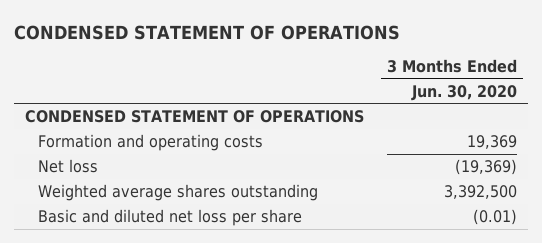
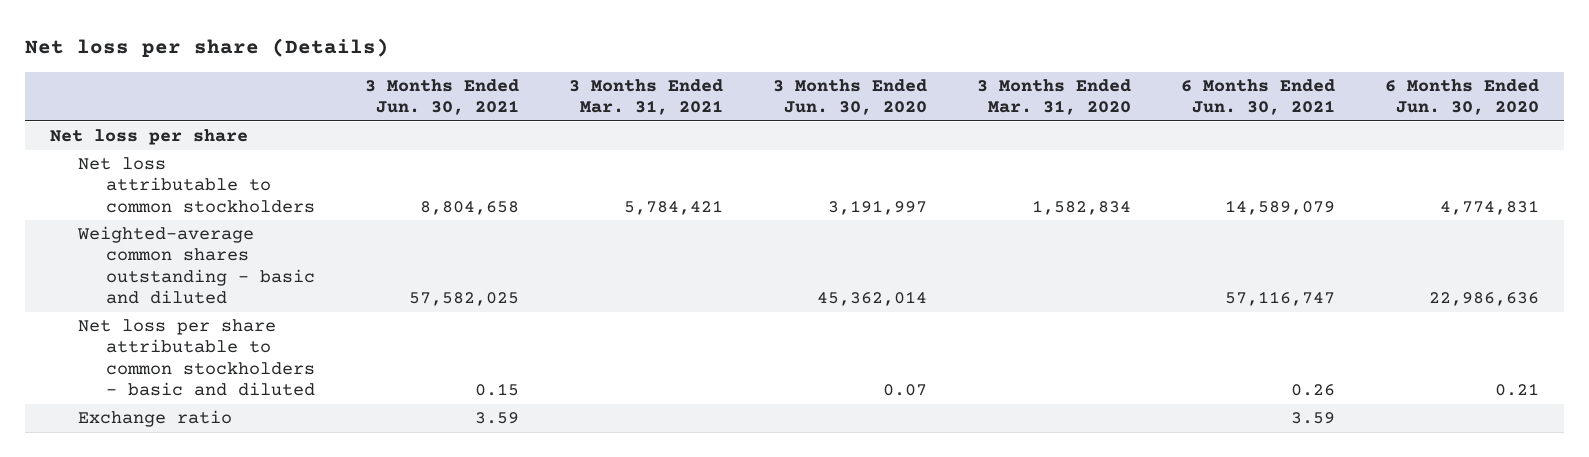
- CONDENSED STATEMENT OF OPERATIONS
+ Net loss per share (Details)
- | 3 Months Ended Jun. 30, 2020
+ | 3 Months Ended Jun. 30, 2021 | 3 Months Ended Mar. 31, 2021 | 3 Months Ended Jun. 30, 2020 | 3 Months Ended Mar. 31, 2020 | 6 Months Ended Jun. 30, 2021 | 6 Months Ended Jun. 30, 2020
- CONDENSED STATEMENT OF OPERATIONS
- Formation and operating costs | 19,369
- Net loss | (19,369)
- Weighted average shares outstanding | 3,392,500
- Basic and diluted net loss per share | (0.01)
+ Net loss per share
+ Net loss attributable to common stockholders | 8,804,658 | 5,784,421 | 3,191,997 | 1,582,834 | 14,589,079 | 4,774,831
+ Weighted-average common shares outstanding - basic and diluted | 57,582,025 | | 45,362,014 | | 57,116,747 | 22,986,636
+ Net loss per share attributable to common stockholders - basic and diluted | 0.15 | | 0.07 | | 0.26 | 0.21
+ Exchange ratio | 3.59 | | | | 3.59 |

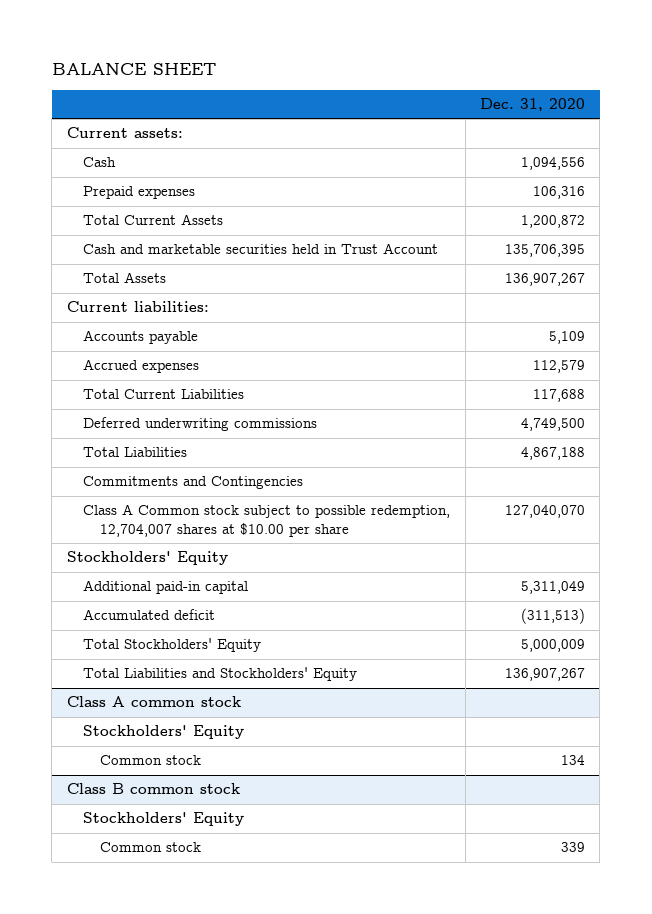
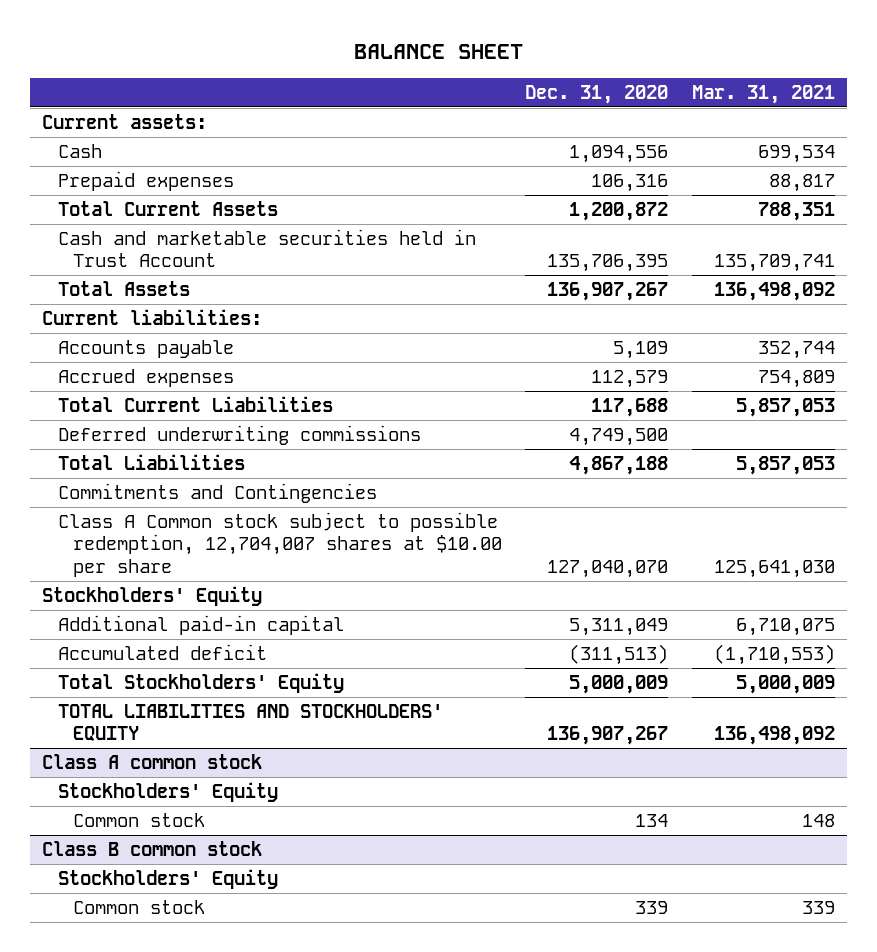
- | Dec. 31, 2020
+ | Dec. 31, 2020 | Mar. 31, 2021
- Total Liabilities and Stockholders' Equity | 136,907,267
+ TOTAL LIABILITIES AND STOCKHOLDERS' EQUITY | 136,907,267 | 136,498,092

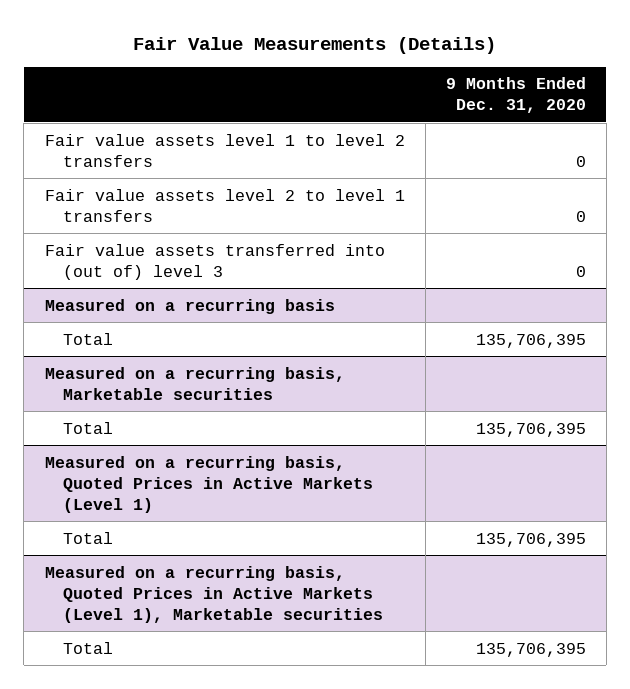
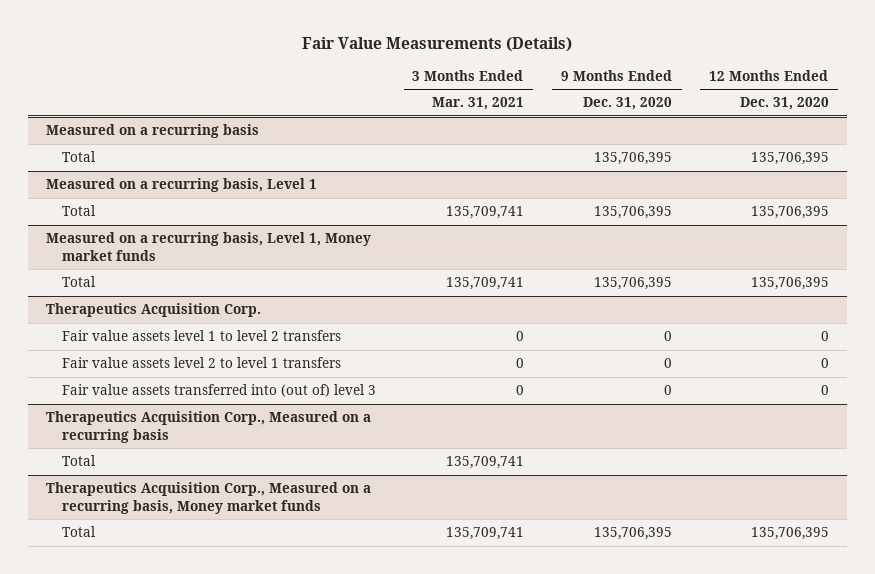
- | 9 Months Ended Dec. 31, 2020
+ | 3 Months Ended Mar. 31, 2021 | 9 Months Ended Dec. 31, 2020 | 12 Months Ended Dec. 31, 2020
- Fair value assets level 1 to level 2 transfers | 0
- Fair value assets level 2 to level 1 transfers | 0
- Fair value assets transferred into (out of) level 3 | 0
- Measured on a recurring basis, Marketable securities
+ Measured on a recurring basis, Level 1
- Measured on a recurring basis, Quoted Prices in Active Markets (Level 1)
+ Measured on a recurring basis, Level 1, Money market funds
- Measured on a recurring basis, Quoted Prices in Active Markets (Level 1), Marketable securities
+ Therapeutics Acquisition Corp.
+ Fair value assets level 1 to level 2 transfers | 0 | 0 | 0
+ Fair value assets level 2 to level 1 transfers | 0 | 0 | 0
+ Fair value assets transferred into (out of) level 3 | 0 | 0 | 0
+ Therapeutics Acquisition Corp., Measured on a recurring basis
+ Total | 135,709,741 | |
+ Therapeutics Acquisition Corp., Measured on a recurring basis, Money market funds

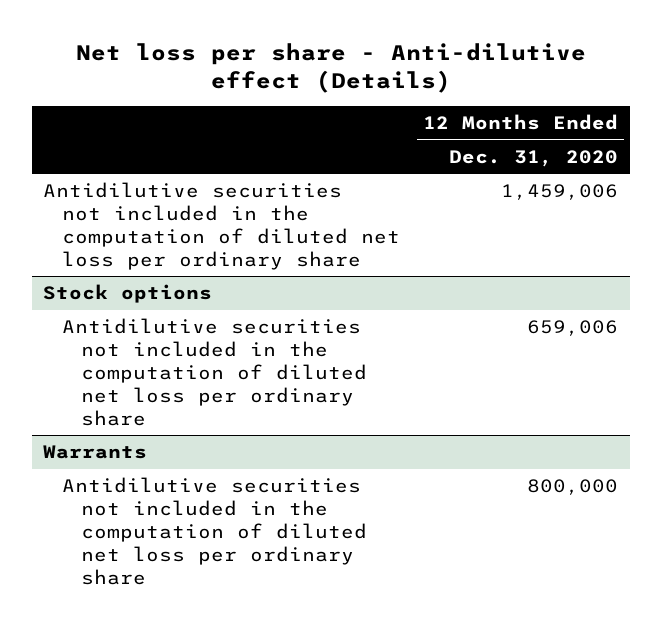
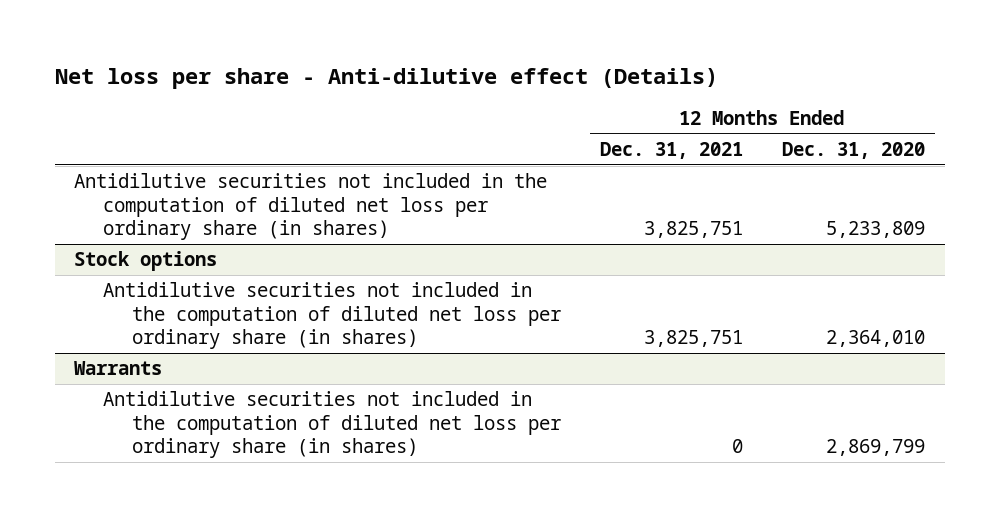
- | 12 Months Ended Dec. 31, 2020
+ | 12 Months Ended Dec. 31, 2021 | 12 Months Ended Dec. 31, 2020
- Antidilutive securities not included in the computation of diluted net loss per ordinary share | 1,459,006
+ Antidilutive securities not included in the computation of diluted net loss per ordinary share (in shares) | 3,825,751 | 5,233,809
@ Stock options
- Antidilutive securities not included in the computation of diluted net loss per ordinary share | 659,006
+ Antidilutive securities not included in the computation of diluted net loss per ordinary share (in shares) | 3,825,751 | 2,364,010
@ Warrants
- Antidilutive securities not included in the computation of diluted net loss per ordinary share | 800,000
+ Antidilutive securities not included in the computation of diluted net loss per ordinary share (in shares) | 0 | 2,869,799

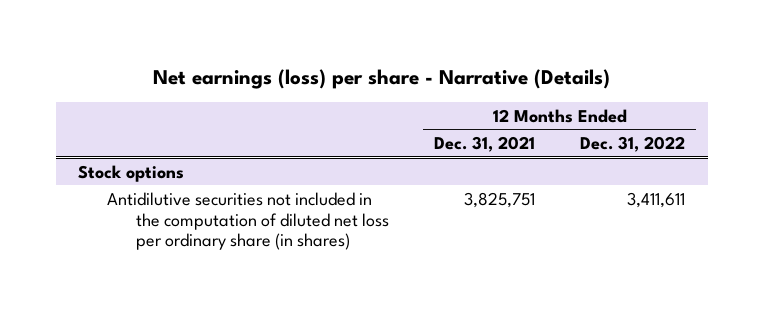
- Net loss per share - Anti-dilutive effect (Details)
+ Net earnings (loss) per share - Narrative (Details)
- | 12 Months Ended Dec. 31, 2021 | 12 Months Ended Dec. 31, 2020
+ | 12 Months Ended Dec. 31, 2021 | 12 Months Ended Dec. 31, 2022
- Antidilutive securities not included in the computation of diluted net loss per ordinary share (in shares) | 3,825,751 | 5,233,809
- Warrants
- Antidilutive securities not included in the computation of diluted net loss per ordinary share (in shares) | 0 | 2,869,799

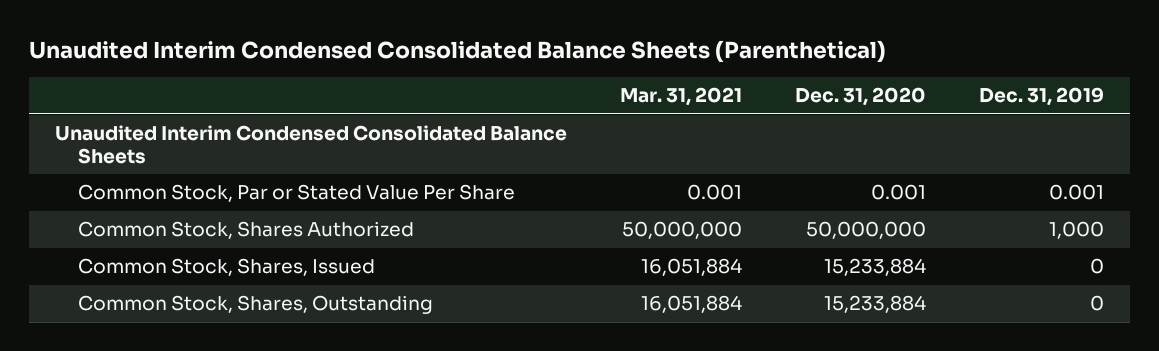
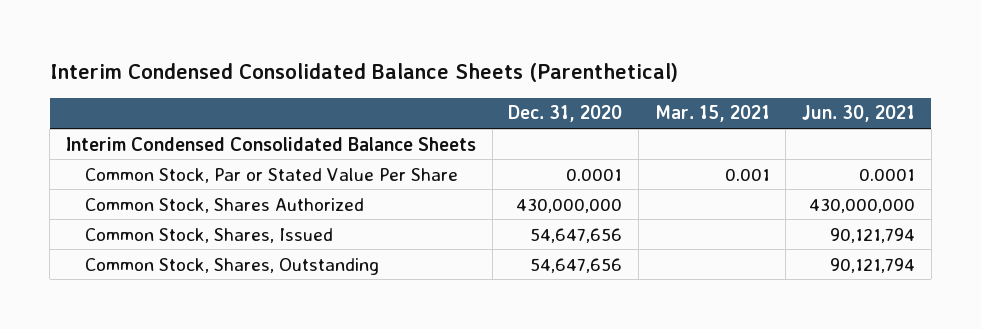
- Unaudited Interim Condensed Consolidated Balance Sheets (Parenthetical)
+ Interim Condensed Consolidated Balance Sheets (Parenthetical)
- | Mar. 31, 2021 | Dec. 31, 2020 | Dec. 31, 2019
+ | Dec. 31, 2020 | Mar. 15, 2021 | Jun. 30, 2021
- Unaudited Interim Condensed Consolidated Balance Sheets
- Common Stock, Par or Stated Value Per Share | 0.001 | 0.001 | 0.001
- Common Stock, Shares Authorized | 50,000,000 | 50,000,000 | 1,000
- Common Stock, Shares, Issued | 16,051,884 | 15,233,884 | 0
- Common Stock, Shares, Outstanding | 16,051,884 | 15,233,884 | 0
+ Interim Condensed Consolidated Balance Sheets
+ Common Stock, Par or Stated Value Per Share | 0.0001 | 0.001 | 0.0001
+ Common Stock, Shares Authorized | 430,000,000 | | 430,000,000
+ Common Stock, Shares, Issued | 54,647,656 | | 90,121,794
+ Common Stock, Shares, Outstanding | 54,647,656 | | 90,121,794

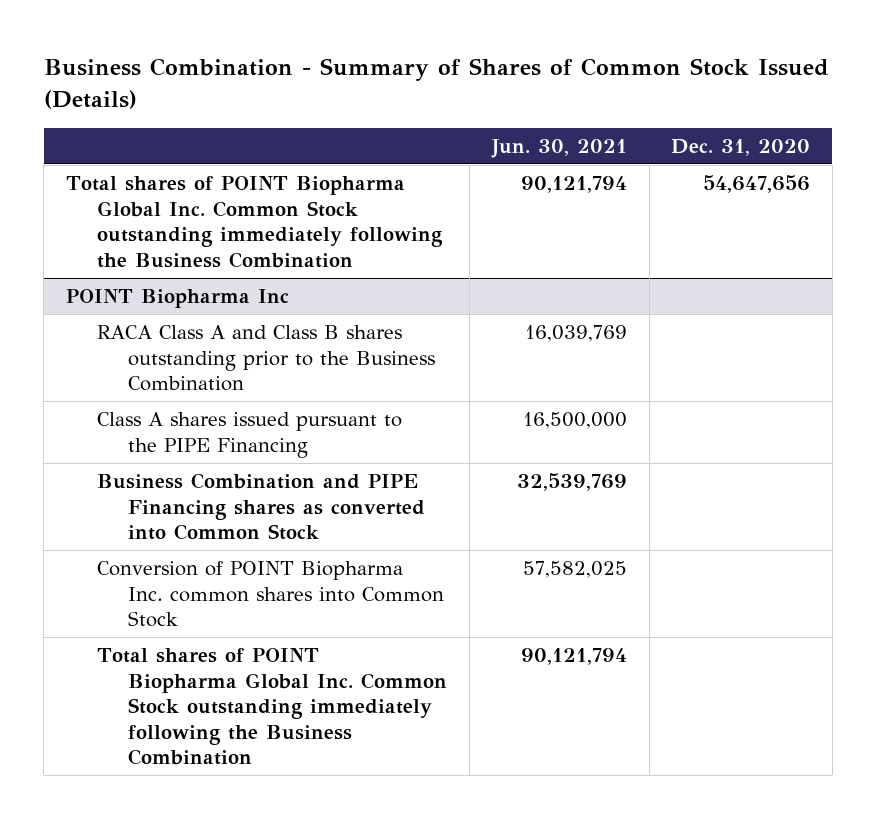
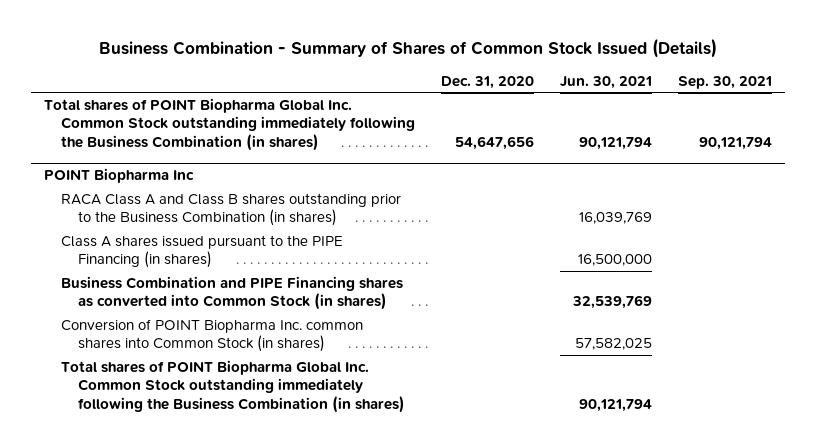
- | Jun. 30, 2021 | Dec. 31, 2020
+ | Dec. 31, 2020 | Jun. 30, 2021 | Sep. 30, 2021
- Total shares of POINT Biopharma Global Inc. Common Stock outstanding immediately following the Business Combination | 90,121,794 | 54,647,656
+ Total shares of POINT Biopharma Global Inc. Common Stock outstanding immediately following the Business Combination (in shares) | 54,647,656 | 90,121,794 | 90,121,794
@ POINT Biopharma Inc
- RACA Class A and Class B shares outstanding prior to the Business Combination | 16,039,769 |
- Class A shares issued pursuant to the PIPE Financing | 16,500,000 |
- Business Combination and PIPE Financing shares as converted into Common Stock | 32,539,769 |
- Conversion of POINT Biopharma Inc. common shares into Common Stock | 57,582,025 |
- Total shares of POINT Biopharma Global Inc. Common Stock outstanding immediately following the Business Combination | 90,121,794 |
+ RACA Class A and Class B shares outstanding prior to the Business Combination (in shares) | | 16,039,769 |
+ Class A shares issued pursuant to the PIPE Financing (in shares) | | 16,500,000 |
+ Business Combination and PIPE Financing shares as converted into Common Stock (in shares) | | 32,539,769 |
+ Conversion of POINT Biopharma Inc. common shares into Common Stock (in shares) | | 57,582,025 |
+ Total shares of POINT Biopharma Global Inc. Common Stock outstanding immediately following the Business Combination (in shares) | | 90,121,794 |

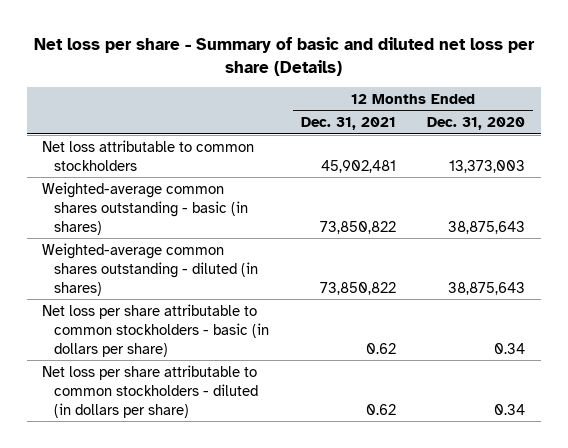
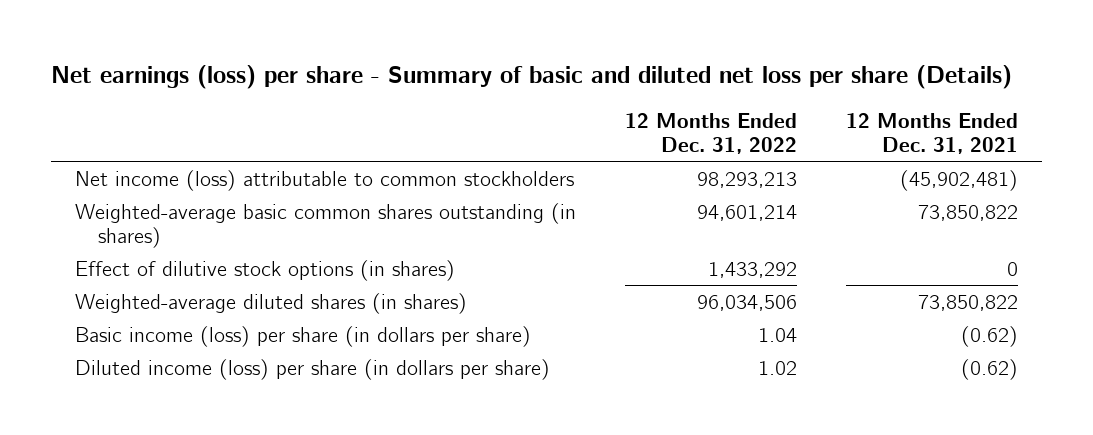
- Net loss per share - Summary of basic and diluted net loss per share (Details)
+ Net earnings (loss) per share - Summary of basic and diluted net loss per share (Details)
- | 12 Months Ended Dec. 31, 2021 | 12 Months Ended Dec. 31, 2020
+ | 12 Months Ended Dec. 31, 2022 | 12 Months Ended Dec. 31, 2021
- Net loss attributable to common stockholders | 45,902,481 | 13,373,003
- Weighted-average common shares outstanding - basic (in shares) | 73,850,822 | 38,875,643
- Weighted-average common shares outstanding - diluted (in shares) | 73,850,822 | 38,875,643
- Net loss per share attributable to common stockholders - basic (in dollars per share) | 0.62 | 0.34
- Net loss per share attributable to common stockholders - diluted (in dollars per share) | 0.62 | 0.34
+ Net income (loss) attributable to common stockholders | 98,293,213 | (45,902,481)
+ Weighted-average basic common shares outstanding (in shares) | 94,601,214 | 73,850,822
+ Effect of dilutive stock options (in shares) | 1,433,292 | 0
+ Weighted-average diluted shares (in shares) | 96,034,506 | 73,850,822
+ Basic income (loss) per share (in dollars per share) | 1.04 | (0.62)
+ Diluted income (loss) per share (in dollars per share) | 1.02 | (0.62)

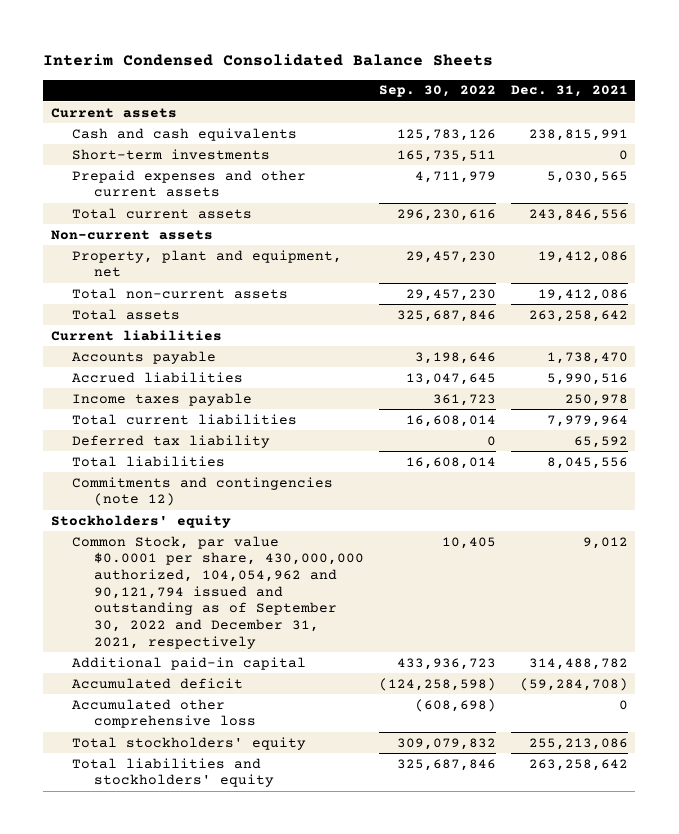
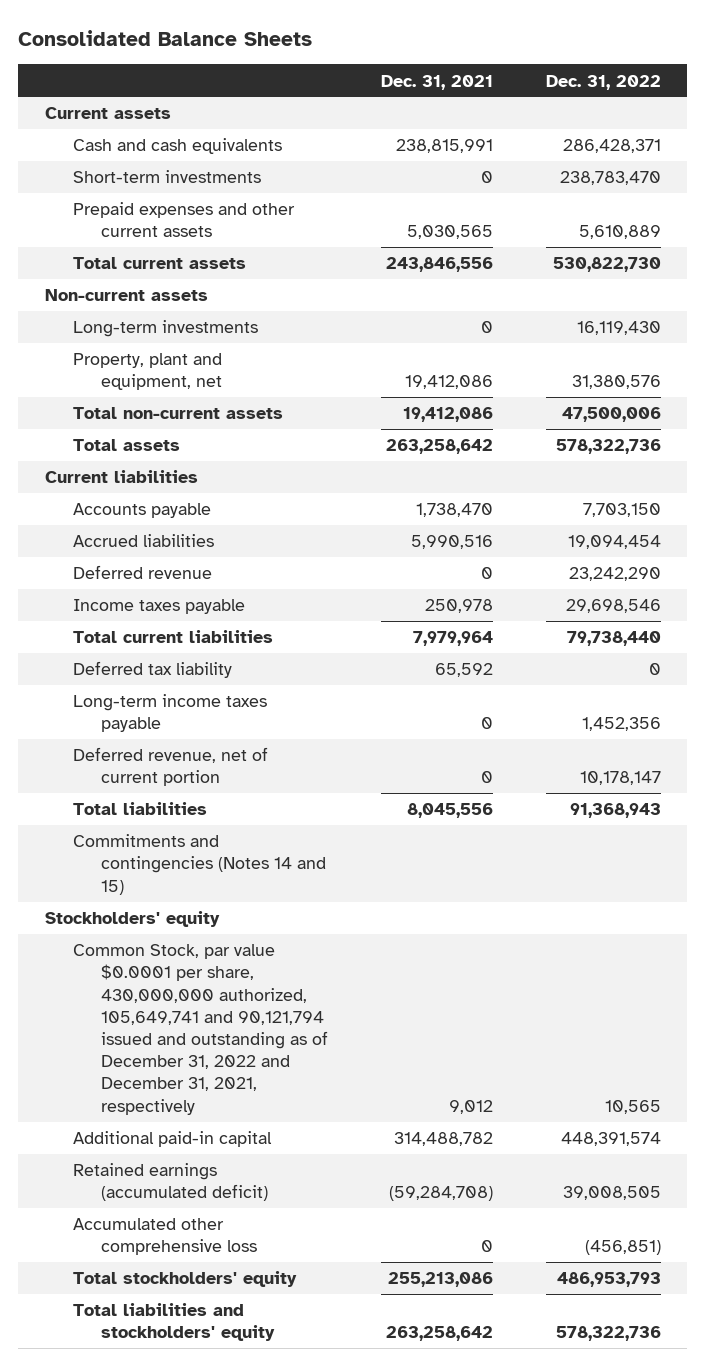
- Interim Condensed Consolidated Balance Sheets
+ Consolidated Balance Sheets
- | Sep. 30, 2022 | Dec. 31, 2021
+ | Dec. 31, 2021 | Dec. 31, 2022
+ Long-term investments | 0 | 16,119,430
+ Deferred revenue | 0 | 23,242,290
+ Long-term income taxes payable | 0 | 1,452,356
+ Deferred revenue, net of current portion | 0 | 10,178,147
- Commitments and contingencies (note 12)
+ Commitments and contingencies (Notes 14 and 15)
- Common Stock, par value $0.0001 per share, 430,000,000 authorized, 104,054,962 and 90,121,794 issued and outstanding as of September 30, 2022 and December 31, 2021, respectively | 10,405 | 9,012
+ Common Stock, par value $0.0001 per share, 430,000,000 authorized, 105,649,741 and 90,121,794 issued and outstanding as of December 31, 2022 and December 31, 2021, respectively | 9,012 | 10,565
- Accumulated deficit | (124,258,598) | (59,284,708)
+ Retained earnings (accumulated deficit) | (59,284,708) | 39,008,505

